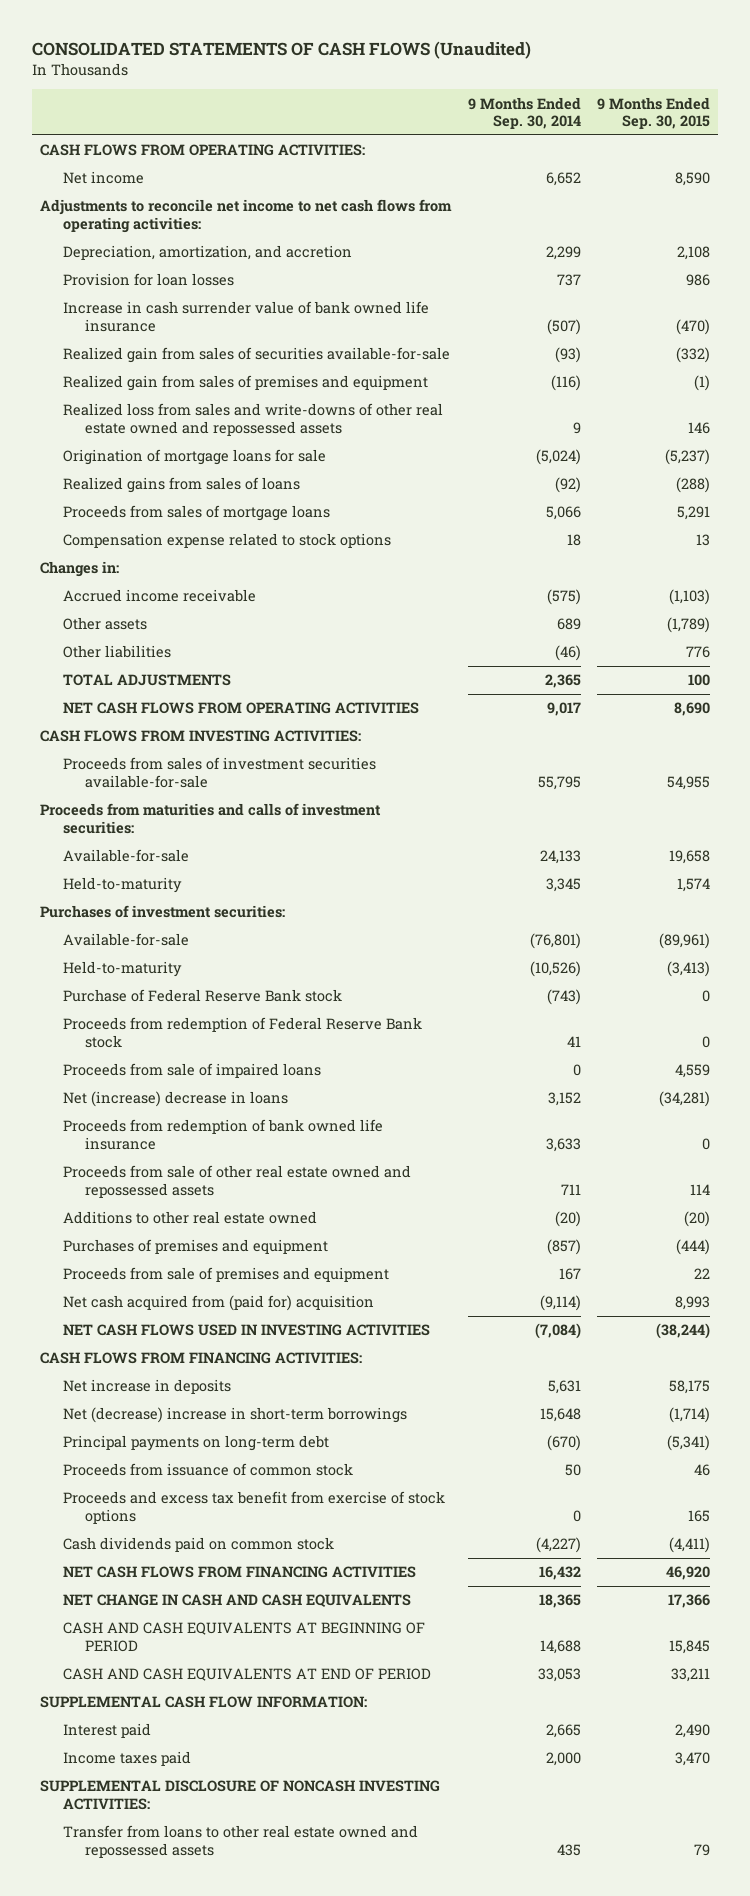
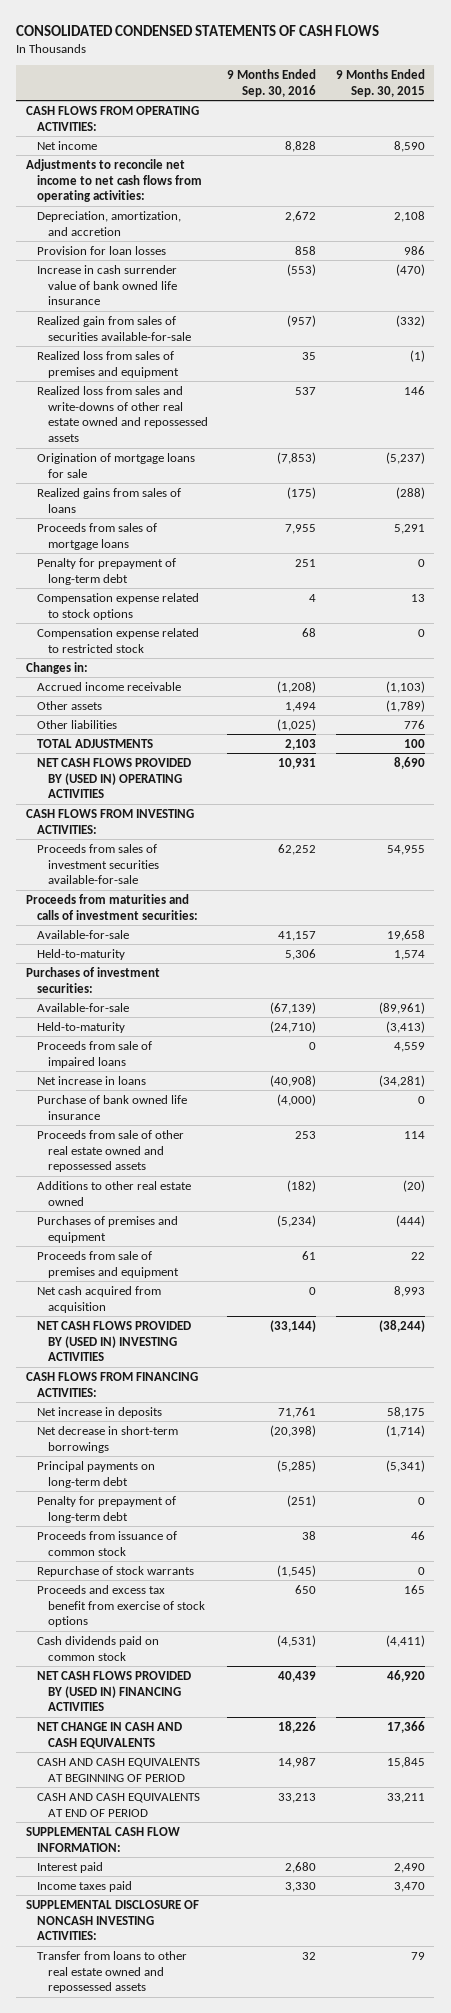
- CONSOLIDATED STATEMENTS OF CASH FLOWS (Unaudited)
+ CONSOLIDATED CONDENSED STATEMENTS OF CASH FLOWS
- | 9 Months Ended Sep. 30, 2014 | 9 Months Ended Sep. 30, 2015
+ | 9 Months Ended Sep. 30, 2016 | 9 Months Ended Sep. 30, 2015
- Realized gain from sales of premises and equipment | (116) | (1)
+ Realized loss from sales of premises and equipment | 35 | (1)
+ Penalty for prepayment of long-term debt | 251 | 0
+ Compensation expense related to restricted stock | 68 | 0
- NET CASH FLOWS FROM OPERATING ACTIVITIES | 9,017 | 8,690
+ NET CASH FLOWS PROVIDED BY (USED IN) OPERATING ACTIVITIES | 10,931 | 8,690
- Purchase of Federal Reserve Bank stock | (743) | 0
- Proceeds from redemption of Federal Reserve Bank stock | 41 | 0
- Net (increase) decrease in loans | 3,152 | (34,281)
- Proceeds from redemption of bank owned life insurance | 3,633 | 0
+ Net increase in loans | (40,908) | (34,281)
+ Purchase of bank owned life insurance | (4,000) | 0
- Net cash acquired from (paid for) acquisition | (9,114) | 8,993
- NET CASH FLOWS USED IN INVESTING ACTIVITIES | (7,084) | (38,244)
+ Net cash acquired from acquisition | 0 | 8,993
+ NET CASH FLOWS PROVIDED BY (USED IN) INVESTING ACTIVITIES | (33,144) | (38,244)
- Net (decrease) increase in short-term borrowings | 15,648 | (1,714)
+ Net decrease in short-term borrowings | (20,398) | (1,714)
+ Penalty for prepayment of long-term debt | (251) | 0
+ Repurchase of stock warrants | (1,545) | 0
- NET CASH FLOWS FROM FINANCING ACTIVITIES | 16,432 | 46,920
+ NET CASH FLOWS PROVIDED BY (USED IN) FINANCING ACTIVITIES | 40,439 | 46,920

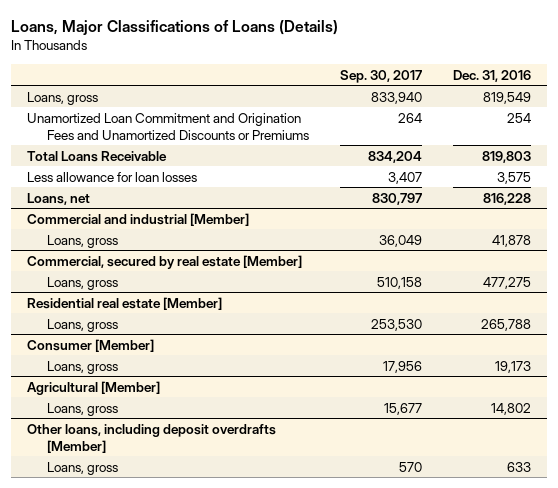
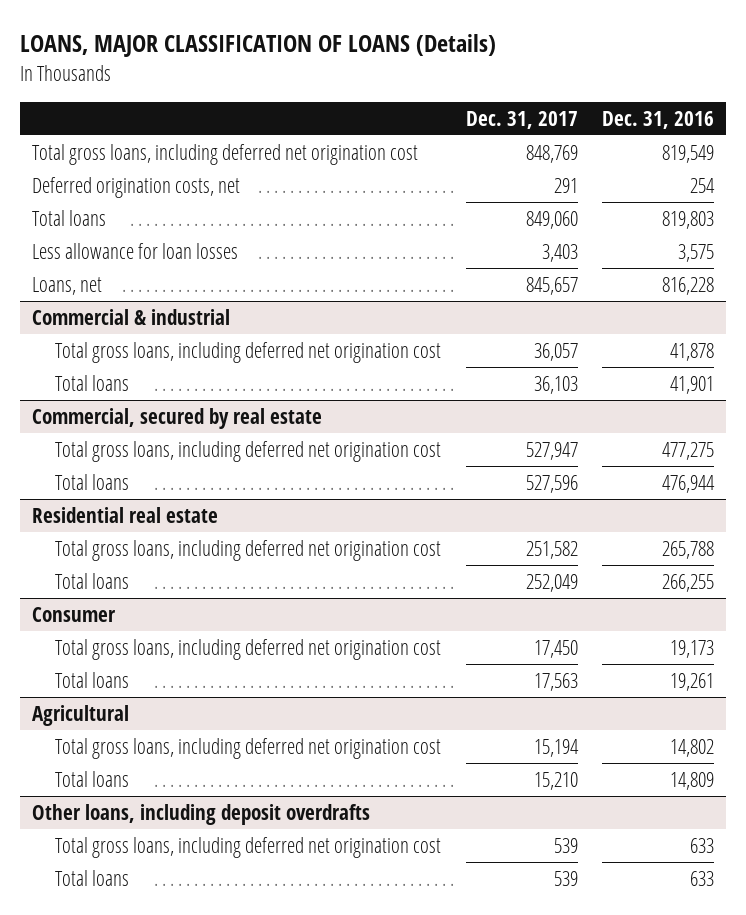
- Loans, Major Classifications of Loans (Details)
+ LOANS, MAJOR CLASSIFICATION OF LOANS (Details)
- | Sep. 30, 2017 | Dec. 31, 2016
+ | Dec. 31, 2017 | Dec. 31, 2016
- Loans, gross | 833,940 | 819,549
- Unamortized Loan Commitment and Origination Fees and Unamortized Discounts or Premiums | 264 | 254
- Total Loans Receivable | 834,204 | 819,803
+ Total gross loans, including deferred net origination cost | 848,769 | 819,549
+ Deferred origination costs, net | 291 | 254
+ Total loans | 849,060 | 819,803
- Commercial and industrial [Member]
- Loans, gross | 36,049 | 41,878
- Commercial, secured by real estate [Member]
- Loans, gross | 510,158 | 477,275
- Residential real estate [Member]
- Loans, gross | 253,530 | 265,788
- Consumer [Member]
- Loans, gross | 17,956 | 19,173
- Agricultural [Member]
- Loans, gross | 15,677 | 14,802
- Other loans, including deposit overdrafts [Member]
- Loans, gross | 570 | 633
+ Commercial & industrial
+ Total gross loans, including deferred net origination cost | 36,057 | 41,878
+ Total loans | 36,103 | 41,901
+ Commercial, secured by real estate
+ Total gross loans, including deferred net origination cost | 527,947 | 477,275
+ Total loans | 527,596 | 476,944
+ Residential real estate
+ Total gross loans, including deferred net origination cost | 251,582 | 265,788
+ Total loans | 252,049 | 266,255
+ Consumer
+ Total gross loans, including deferred net origination cost | 17,450 | 19,173
+ Total loans | 17,563 | 19,261
+ Agricultural
+ Total gross loans, including deferred net origination cost | 15,194 | 14,802
+ Total loans | 15,210 | 14,809
+ Other loans, including deposit overdrafts
+ Total gross loans, including deferred net origination cost | 539 | 633
+ Total loans | 539 | 633

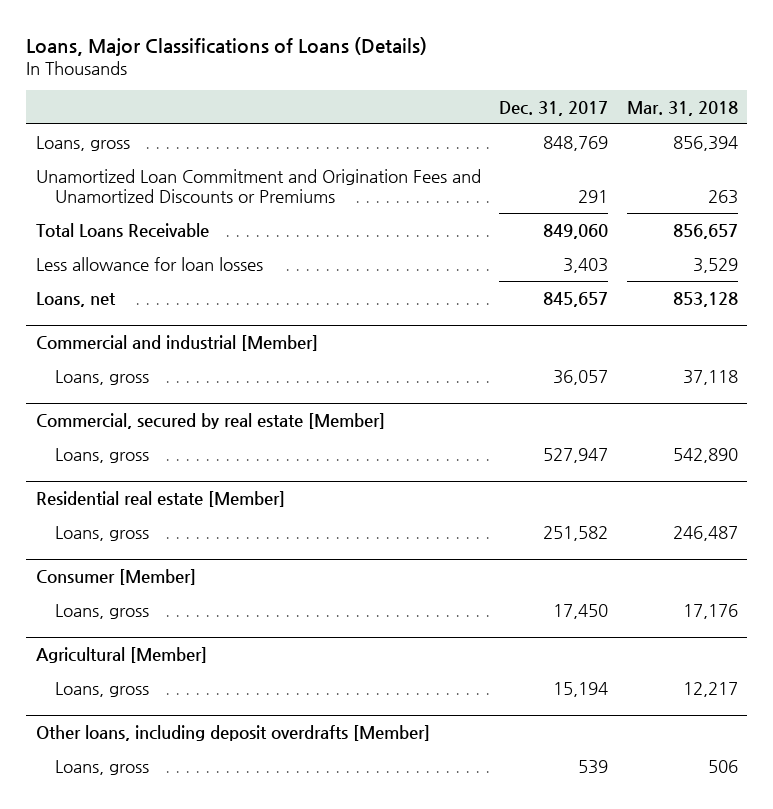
- LOANS, MAJOR CLASSIFICATION OF LOANS (Details)
+ Loans, Major Classifications of Loans (Details)
- | Dec. 31, 2017 | Dec. 31, 2016
+ | Dec. 31, 2017 | Mar. 31, 2018
- Total gross loans, including deferred net origination cost | 848,769 | 819,549
- Deferred origination costs, net | 291 | 254
- Total loans | 849,060 | 819,803
+ Loans, gross | 848,769 | 856,394
+ Unamortized Loan Commitment and Origination Fees and Unamortized Discounts or Premiums | 291 | 263
+ Total Loans Receivable | 849,060 | 856,657
- Commercial & industrial
- Total gross loans, including deferred net origination cost | 36,057 | 41,878
- Total loans | 36,103 | 41,901
- Commercial, secured by real estate
- Total gross loans, including deferred net origination cost | 527,947 | 477,275
- Total loans | 527,596 | 476,944
- Residential real estate
- Total gross loans, including deferred net origination cost | 251,582 | 265,788
- Total loans | 252,049 | 266,255
- Consumer
- Total gross loans, including deferred net origination cost | 17,450 | 19,173
- Total loans | 17,563 | 19,261
- Agricultural
- Total gross loans, including deferred net origination cost | 15,194 | 14,802
- Total loans | 15,210 | 14,809
- Other loans, including deposit overdrafts
- Total gross loans, including deferred net origination cost | 539 | 633
- Total loans | 539 | 633
+ Commercial and industrial [Member]
+ Loans, gross | 36,057 | 37,118
+ Commercial, secured by real estate [Member]
+ Loans, gross | 527,947 | 542,890
+ Residential real estate [Member]
+ Loans, gross | 251,582 | 246,487
+ Consumer [Member]
+ Loans, gross | 17,450 | 17,176
+ Agricultural [Member]
+ Loans, gross | 15,194 | 12,217
+ Other loans, including deposit overdrafts [Member]
+ Loans, gross | 539 | 506

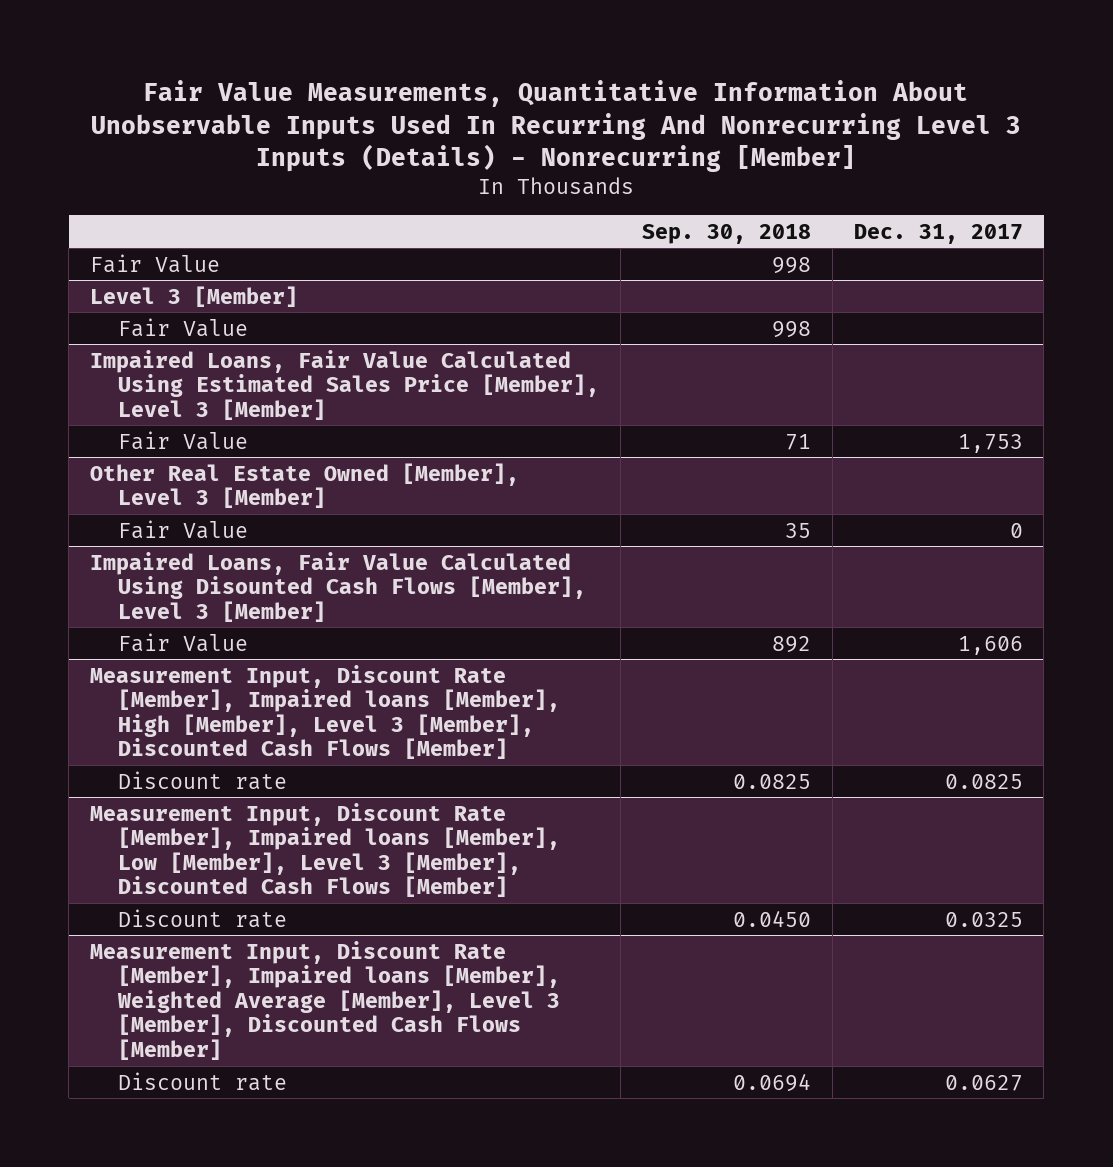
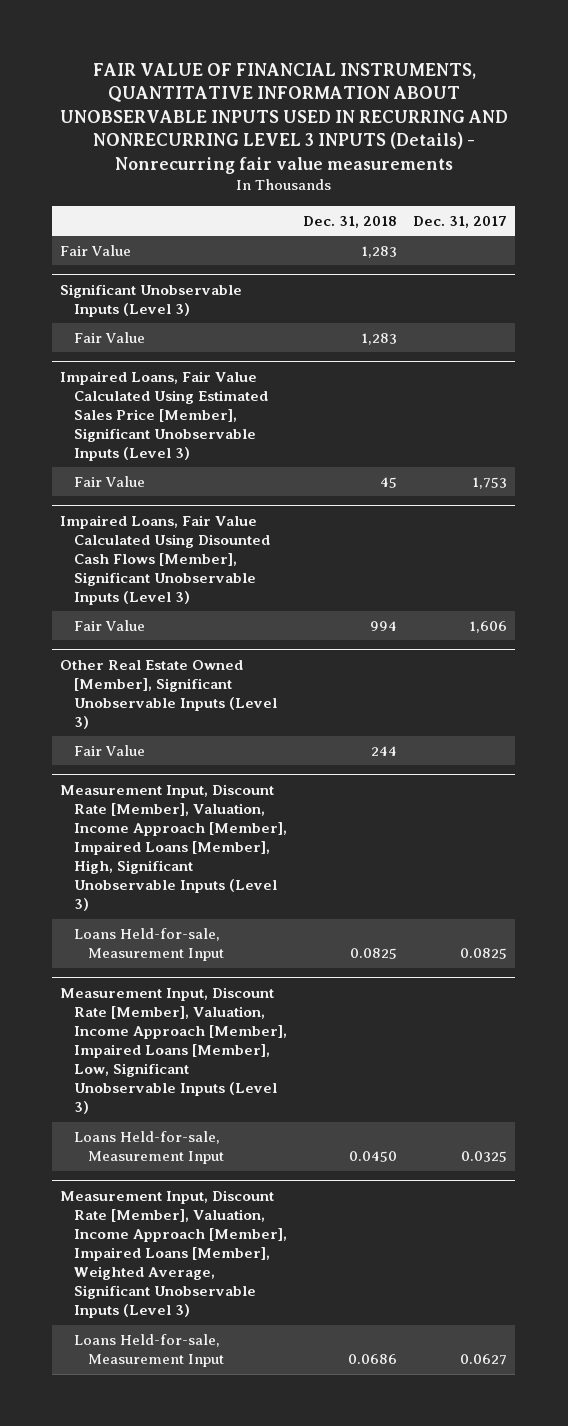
- Fair Value Measurements, Quantitative Information About Unobservable Inputs Used In Recurring And Nonrecurring Level 3 Inputs (Details) - Nonrecurring [Member]
+ FAIR VALUE OF FINANCIAL INSTRUMENTS, QUANTITATIVE INFORMATION ABOUT UNOBSERVABLE INPUTS USED IN RECURRING AND NONRECURRING LEVEL 3 INPUTS (Details) - Nonrecurring fair value measurements
- | Sep. 30, 2018 | Dec. 31, 2017
+ | Dec. 31, 2018 | Dec. 31, 2017
- Level 3 [Member]
+ Significant Unobservable Inputs (Level 3)
- Impaired Loans, Fair Value Calculated Using Estimated Sales Price [Member], Level 3 [Member]
+ Impaired Loans, Fair Value Calculated Using Estimated Sales Price [Member], Significant Unobservable Inputs (Level 3)
- Other Real Estate Owned [Member], Level 3 [Member]
- Fair Value | 35 | 0
- Impaired Loans, Fair Value Calculated Using Disounted Cash Flows [Member], Level 3 [Member]
+ Impaired Loans, Fair Value Calculated Using Disounted Cash Flows [Member], Significant Unobservable Inputs (Level 3)
- Measurement Input, Discount Rate [Member], Impaired loans [Member], High [Member], Level 3 [Member], Discounted Cash Flows [Member]
- Discount rate | 0.0825 | 0.0825
- Measurement Input, Discount Rate [Member], Impaired loans [Member], Low [Member], Level 3 [Member], Discounted Cash Flows [Member]
- Discount rate | 0.0450 | 0.0325
- Measurement Input, Discount Rate [Member], Impaired loans [Member], Weighted Average [Member], Level 3 [Member], Discounted Cash Flows [Member]
- Discount rate | 0.0694 | 0.0627
+ Other Real Estate Owned [Member], Significant Unobservable Inputs (Level 3)
+ Fair Value | 244 |
+ Measurement Input, Discount Rate [Member], Valuation, Income Approach [Member], Impaired Loans [Member], High, Significant Unobservable Inputs (Level 3)
+ Loans Held-for-sale, Measurement Input | 0.0825 | 0.0825
+ Measurement Input, Discount Rate [Member], Valuation, Income Approach [Member], Impaired Loans [Member], Low, Significant Unobservable Inputs (Level 3)
+ Loans Held-for-sale, Measurement Input | 0.0450 | 0.0325
+ Measurement Input, Discount Rate [Member], Valuation, Income Approach [Member], Impaired Loans [Member], Weighted Average, Significant Unobservable Inputs (Level 3)
+ Loans Held-for-sale, Measurement Input | 0.0686 | 0.0627

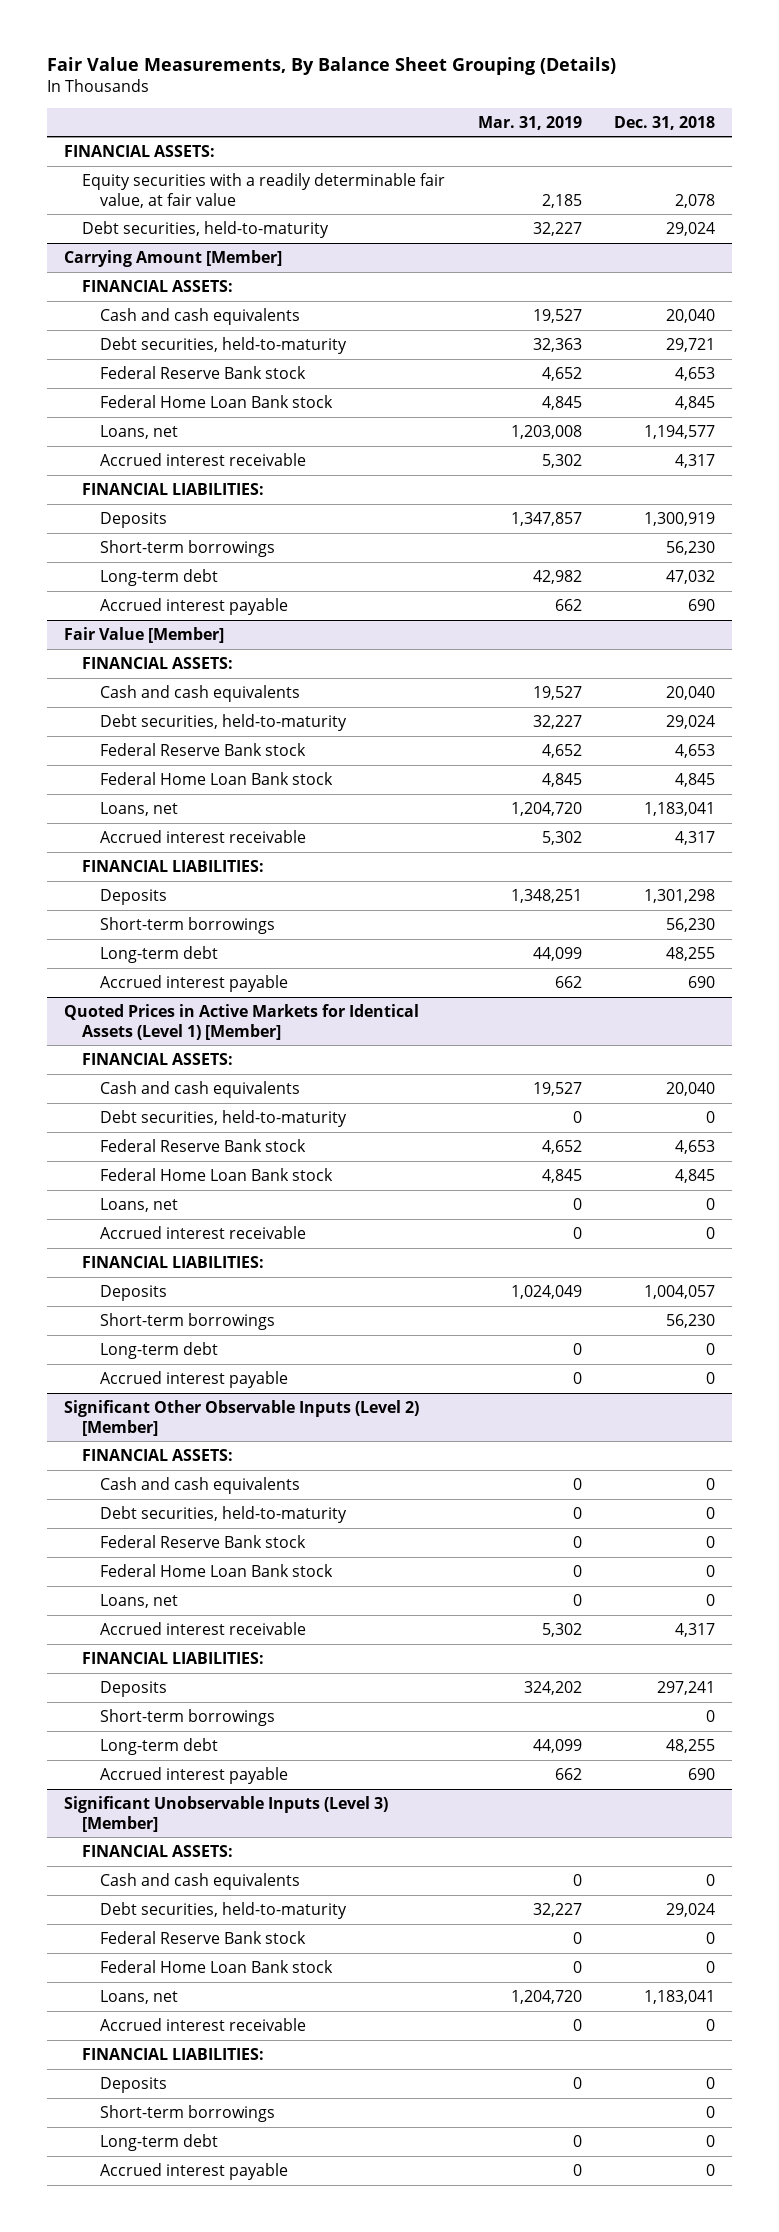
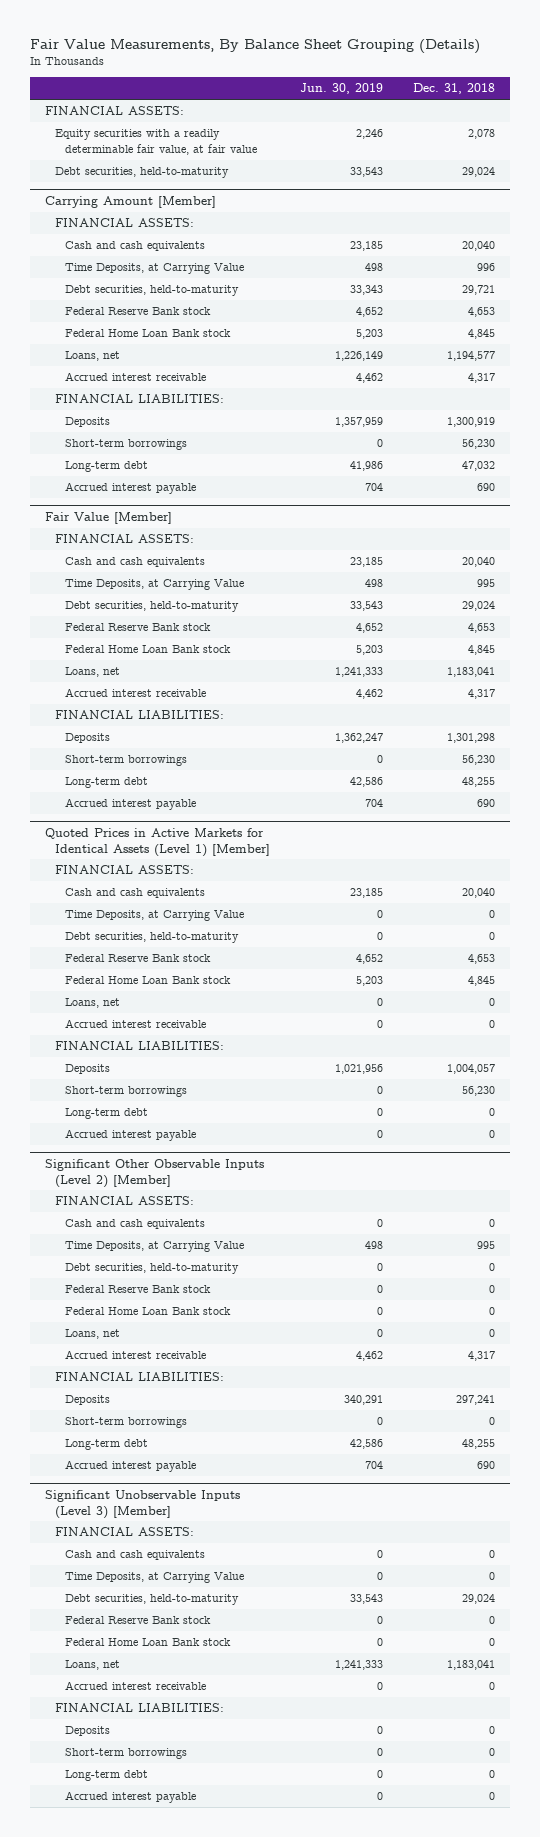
- | Mar. 31, 2019 | Dec. 31, 2018
+ | Jun. 30, 2019 | Dec. 31, 2018
@ Carrying Amount [Member]
+ Time Deposits, at Carrying Value | 498 | 996
@ Fair Value [Member]
+ Time Deposits, at Carrying Value | 498 | 995
@ Quoted Prices in Active Markets for Identical Assets (Level 1) [Member]
+ Time Deposits, at Carrying Value | 0 | 0
@ Significant Other Observable Inputs (Level 2) [Member]
+ Time Deposits, at Carrying Value | 498 | 995
@ Significant Unobservable Inputs (Level 3) [Member]
+ Time Deposits, at Carrying Value | 0 | 0

